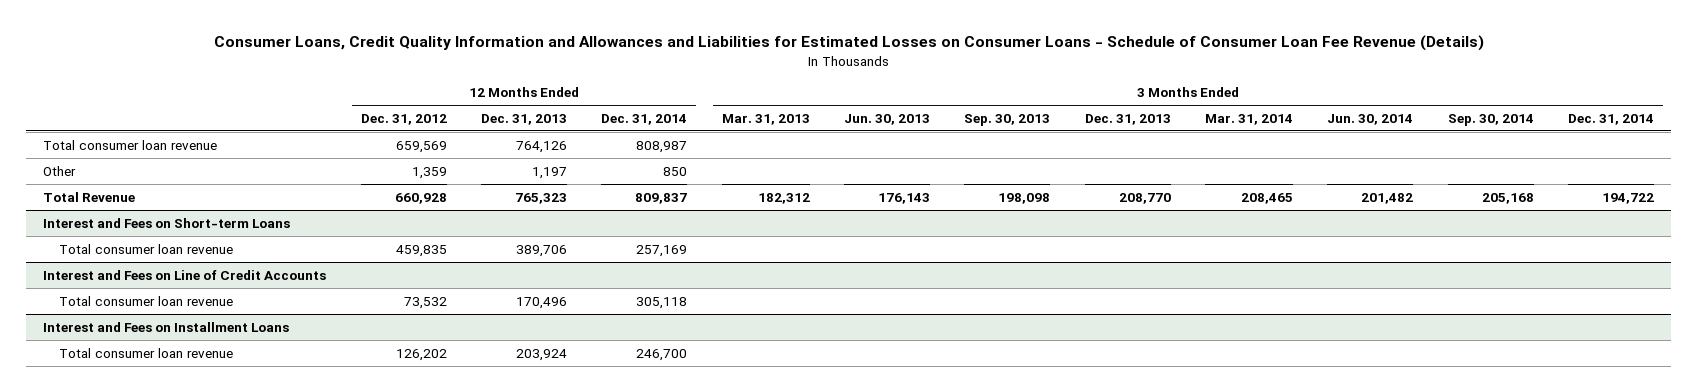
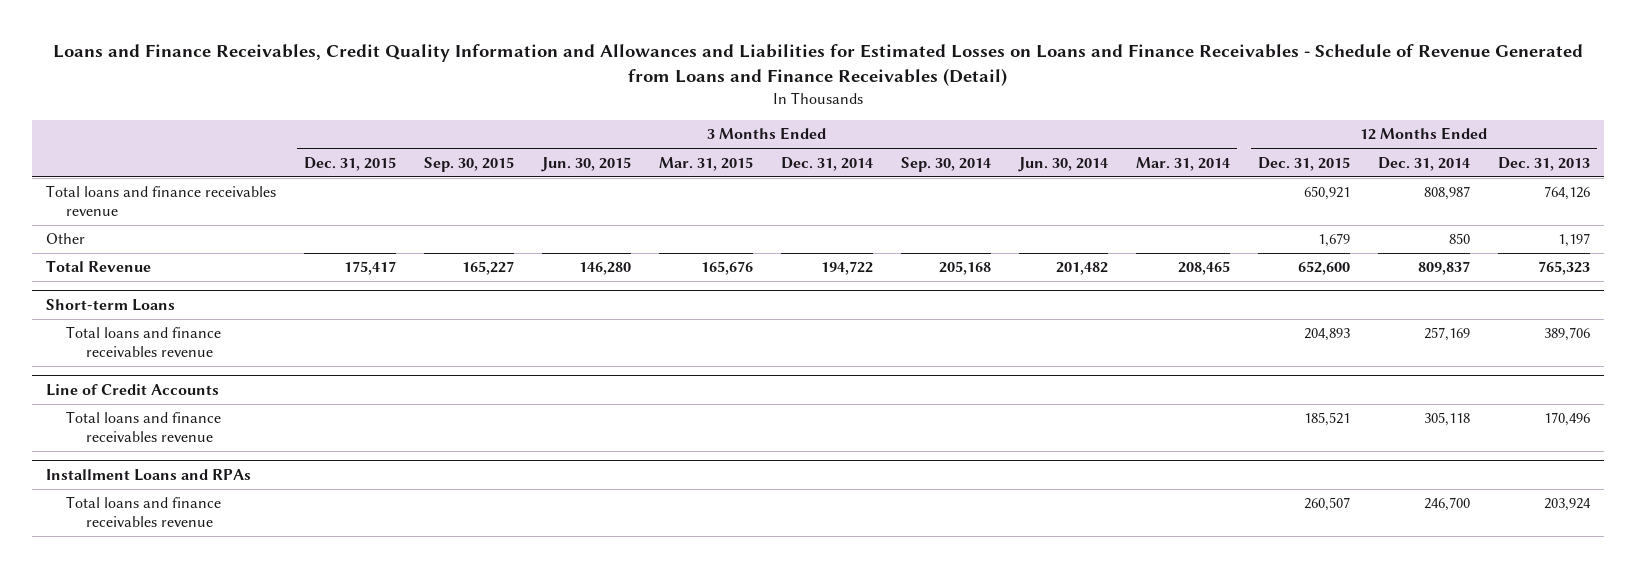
- Consumer Loans, Credit Quality Information and Allowances and Liabilities for Estimated Losses on Consumer Loans - Schedule of Consumer Loan Fee Revenue (Details)
+ Loans and Finance Receivables, Credit Quality Information and Allowances and Liabilities for Estimated Losses on Loans and Finance Receivables - Schedule of Revenue Generated from Loans and Finance Receivables (Detail)
- | 12 Months Ended Dec. 31, 2012 | 12 Months Ended Dec. 31, 2013 | 12 Months Ended Dec. 31, 2014 | 3 Months Ended Mar. 31, 2013 | 3 Months Ended Jun. 30, 2013 | 3 Months Ended Sep. 30, 2013 | 3 Months Ended Dec. 31, 2013 | 3 Months Ended Mar. 31, 2014 | 3 Months Ended Jun. 30, 2014 | 3 Months Ended Sep. 30, 2014 | 3 Months Ended Dec. 31, 2014
+ | 3 Months Ended Dec. 31, 2015 | 3 Months Ended Sep. 30, 2015 | 3 Months Ended Jun. 30, 2015 | 3 Months Ended Mar. 31, 2015 | 3 Months Ended Dec. 31, 2014 | 3 Months Ended Sep. 30, 2014 | 3 Months Ended Jun. 30, 2014 | 3 Months Ended Mar. 31, 2014 | 12 Months Ended Dec. 31, 2015 | 12 Months Ended Dec. 31, 2014 | 12 Months Ended Dec. 31, 2013
- Total consumer loan revenue | 659,569 | 764,126 | 808,987 | | | | | | | |
+ Total loans and finance receivables revenue | | | | | | | | | 650,921 | 808,987 | 764,126
- Interest and Fees on Short-term Loans
- Total consumer loan revenue | 459,835 | 389,706 | 257,169 | | | | | | | |
- Interest and Fees on Line of Credit Accounts
- Total consumer loan revenue | 73,532 | 170,496 | 305,118 | | | | | | | |
- Interest and Fees on Installment Loans
- Total consumer loan revenue | 126,202 | 203,924 | 246,700 | | | | | | | |
+ Short-term Loans
+ Total loans and finance receivables revenue | | | | | | | | | 204,893 | 257,169 | 389,706
+ Line of Credit Accounts
+ Total loans and finance receivables revenue | | | | | | | | | 185,521 | 305,118 | 170,496
+ Installment Loans and RPAs
+ Total loans and finance receivables revenue | | | | | | | | | 260,507 | 246,700 | 203,924

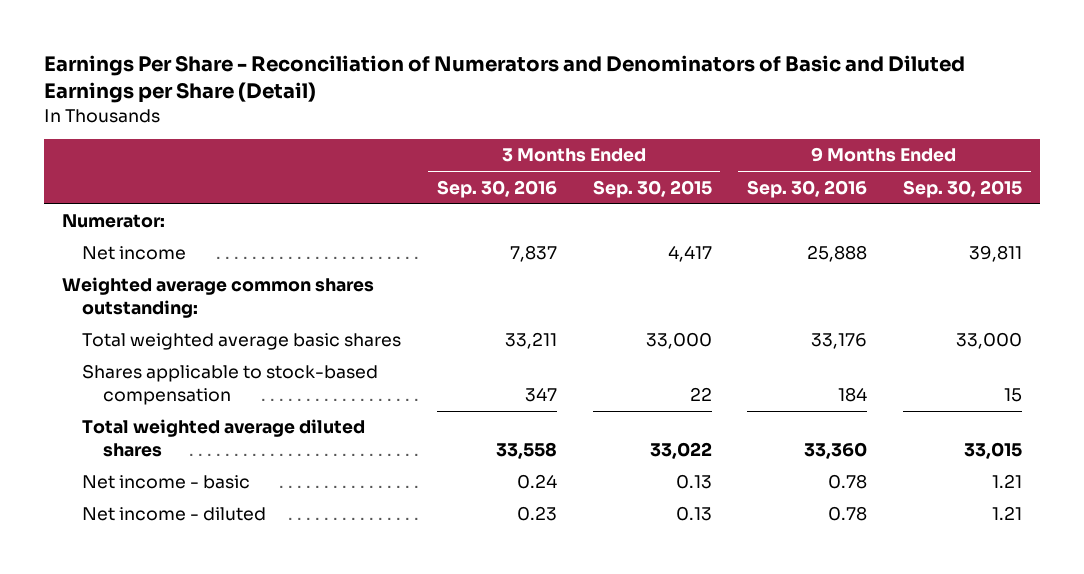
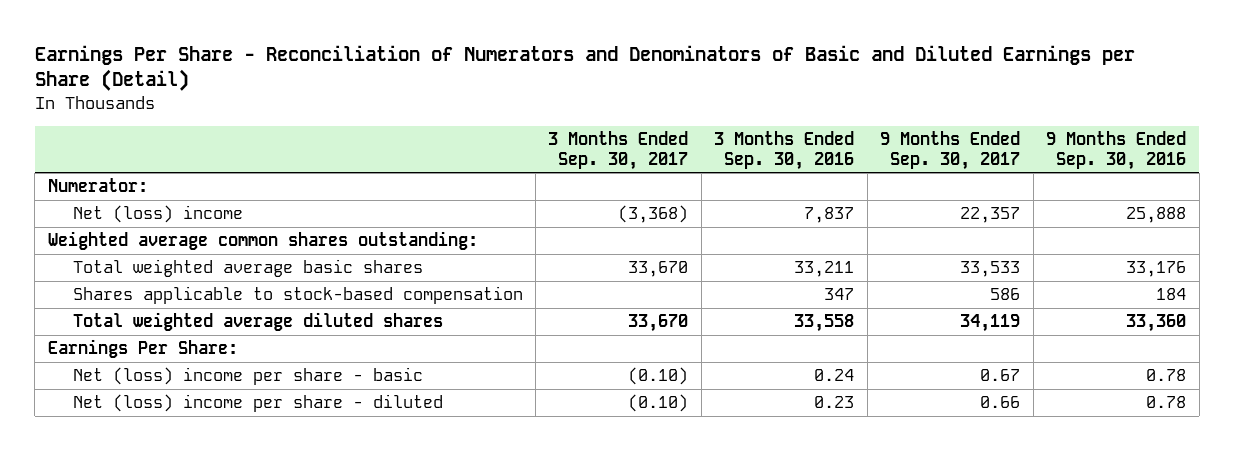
- | 3 Months Ended Sep. 30, 2016 | 3 Months Ended Sep. 30, 2015 | 9 Months Ended Sep. 30, 2016 | 9 Months Ended Sep. 30, 2015
+ | 3 Months Ended Sep. 30, 2017 | 3 Months Ended Sep. 30, 2016 | 9 Months Ended Sep. 30, 2017 | 9 Months Ended Sep. 30, 2016
- Net income | 7,837 | 4,417 | 25,888 | 39,811
+ Net (loss) income | (3,368) | 7,837 | 22,357 | 25,888
- Net income - basic | 0.24 | 0.13 | 0.78 | 1.21
- Net income - diluted | 0.23 | 0.13 | 0.78 | 1.21
+ Earnings Per Share:
+ Net (loss) income per share - basic | (0.10) | 0.24 | 0.67 | 0.78
+ Net (loss) income per share - diluted | (0.10) | 0.23 | 0.66 | 0.78

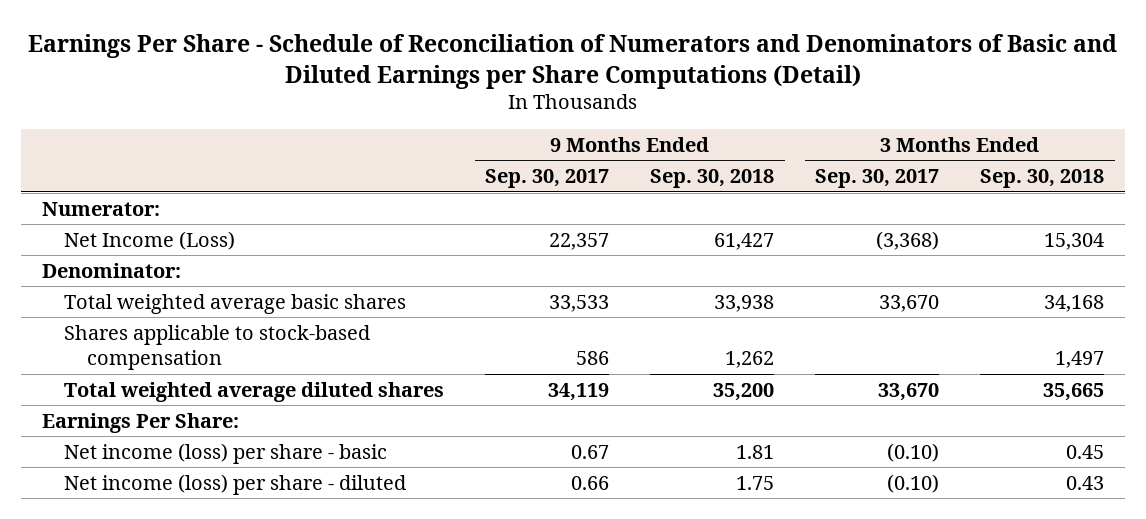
- Earnings Per Share - Reconciliation of Numerators and Denominators of Basic and Diluted Earnings per Share (Detail)
+ Earnings Per Share - Schedule of Reconciliation of Numerators and Denominators of Basic and Diluted Earnings per Share Computations (Detail)
- | 3 Months Ended Sep. 30, 2017 | 3 Months Ended Sep. 30, 2016 | 9 Months Ended Sep. 30, 2017 | 9 Months Ended Sep. 30, 2016
+ | 9 Months Ended Sep. 30, 2017 | 9 Months Ended Sep. 30, 2018 | 3 Months Ended Sep. 30, 2017 | 3 Months Ended Sep. 30, 2018
- Net (loss) income | (3,368) | 7,837 | 22,357 | 25,888
- Weighted average common shares outstanding:
+ Net Income (Loss) | 22,357 | 61,427 | (3,368) | 15,304
+ Denominator:
- Net (loss) income per share - basic | (0.10) | 0.24 | 0.67 | 0.78
- Net (loss) income per share - diluted | (0.10) | 0.23 | 0.66 | 0.78
+ Net income (loss) per share - basic | 0.67 | 1.81 | (0.10) | 0.45
+ Net income (loss) per share - diluted | 0.66 | 1.75 | (0.10) | 0.43

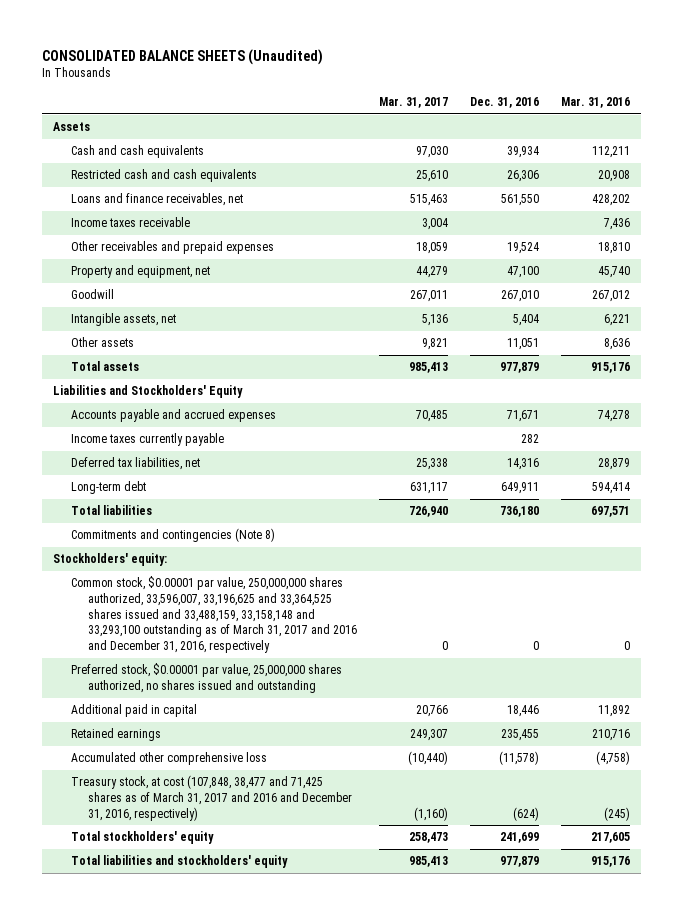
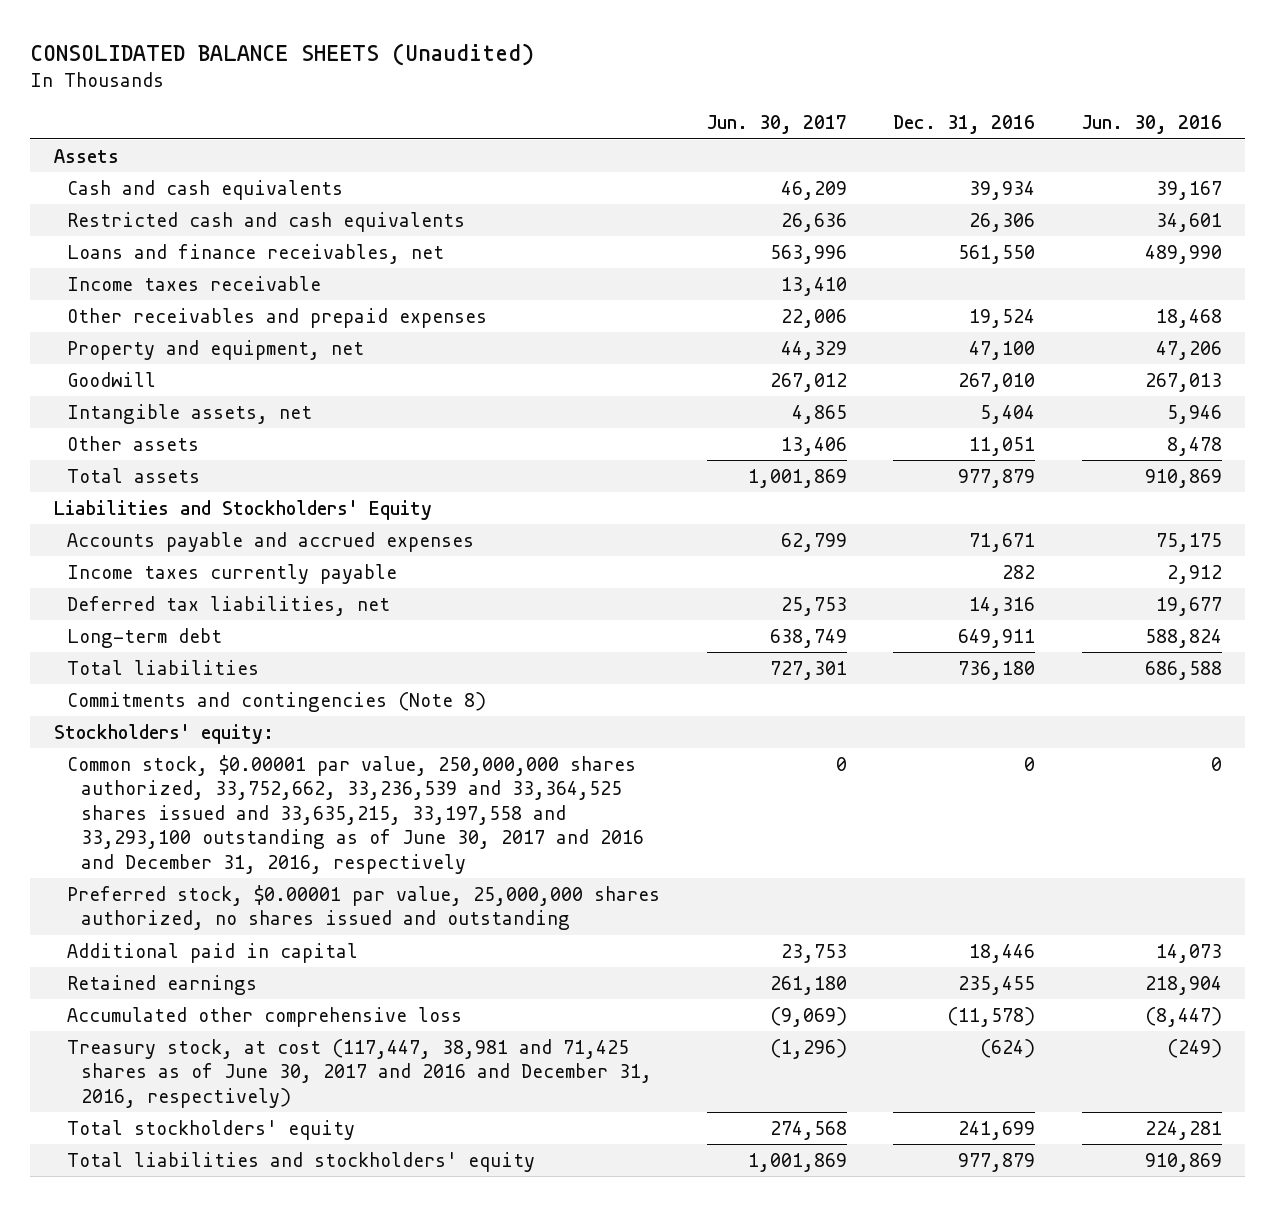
- | Mar. 31, 2017 | Dec. 31, 2016 | Mar. 31, 2016
+ | Jun. 30, 2017 | Dec. 31, 2016 | Jun. 30, 2016
- Common stock, $0.00001 par value, 250,000,000 shares authorized, 33,596,007, 33,196,625 and 33,364,525 shares issued and 33,488,159, 33,158,148 and 33,293,100 outstanding as of March 31, 2017 and 2016 and December 31, 2016, respectively | 0 | 0 | 0
+ Common stock, $0.00001 par value, 250,000,000 shares authorized, 33,752,662, 33,236,539 and 33,364,525 shares issued and 33,635,215, 33,197,558 and 33,293,100 outstanding as of June 30, 2017 and 2016 and December 31, 2016, respectively | 0 | 0 | 0
- Treasury stock, at cost (107,848, 38,477 and 71,425 shares as of March 31, 2017 and 2016 and December 31, 2016, respectively) | (1,160) | (624) | (245)
+ Treasury stock, at cost (117,447, 38,981 and 71,425 shares as of June 30, 2017 and 2016 and December 31, 2016, respectively) | (1,296) | (624) | (249)

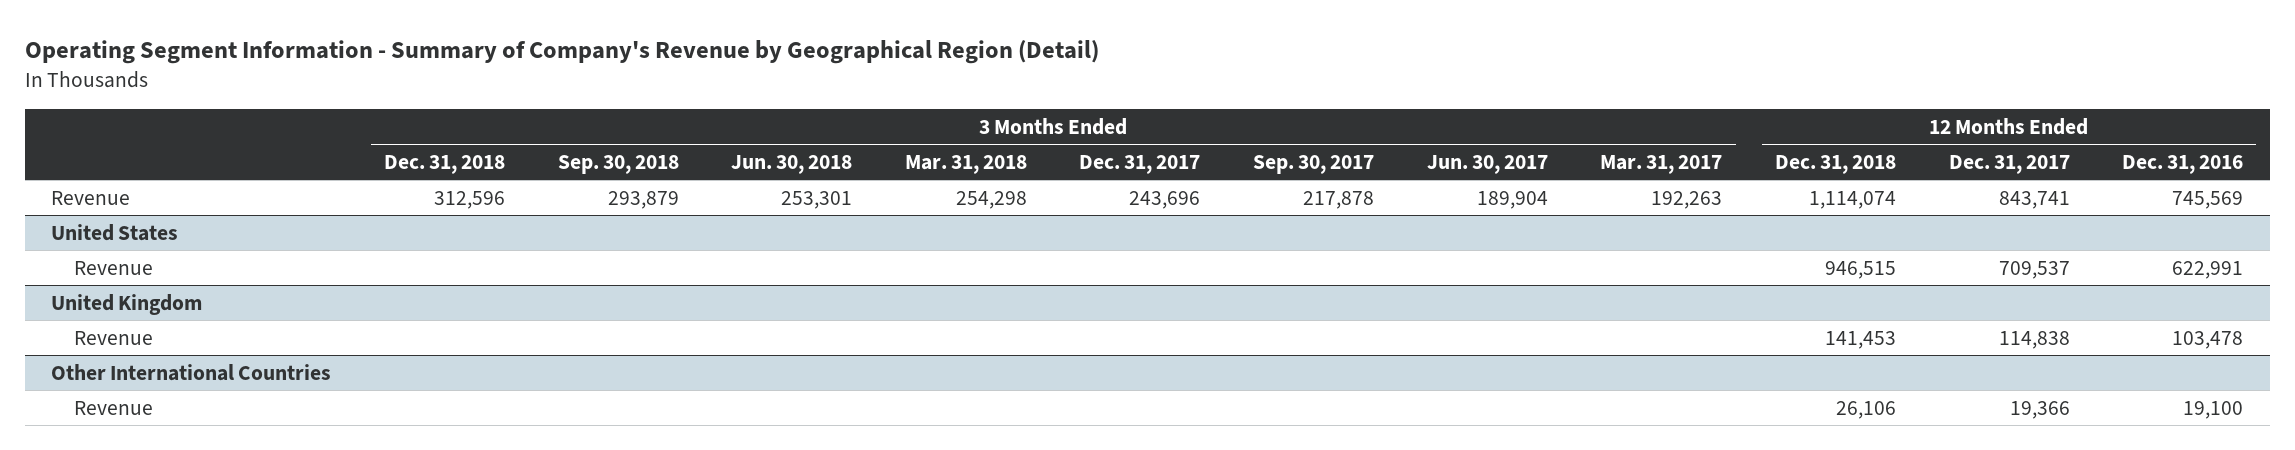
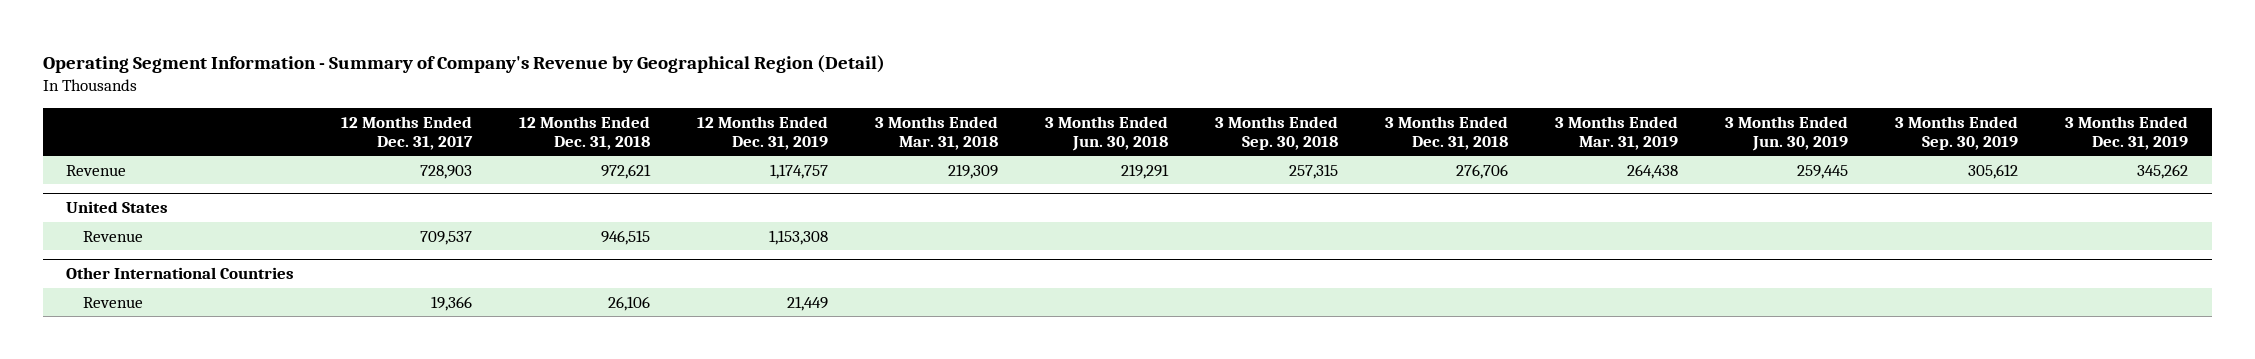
- | 3 Months Ended Dec. 31, 2018 | 3 Months Ended Sep. 30, 2018 | 3 Months Ended Jun. 30, 2018 | 3 Months Ended Mar. 31, 2018 | 3 Months Ended Dec. 31, 2017 | 3 Months Ended Sep. 30, 2017 | 3 Months Ended Jun. 30, 2017 | 3 Months Ended Mar. 31, 2017 | 12 Months Ended Dec. 31, 2018 | 12 Months Ended Dec. 31, 2017 | 12 Months Ended Dec. 31, 2016
+ | 12 Months Ended Dec. 31, 2017 | 12 Months Ended Dec. 31, 2018 | 12 Months Ended Dec. 31, 2019 | 3 Months Ended Mar. 31, 2018 | 3 Months Ended Jun. 30, 2018 | 3 Months Ended Sep. 30, 2018 | 3 Months Ended Dec. 31, 2018 | 3 Months Ended Mar. 31, 2019 | 3 Months Ended Jun. 30, 2019 | 3 Months Ended Sep. 30, 2019 | 3 Months Ended Dec. 31, 2019
- Revenue | 312,596 | 293,879 | 253,301 | 254,298 | 243,696 | 217,878 | 189,904 | 192,263 | 1,114,074 | 843,741 | 745,569
+ Revenue | 728,903 | 972,621 | 1,174,757 | 219,309 | 219,291 | 257,315 | 276,706 | 264,438 | 259,445 | 305,612 | 345,262
- United Kingdom
- Revenue | | | | | | | | | 141,453 | 114,838 | 103,478

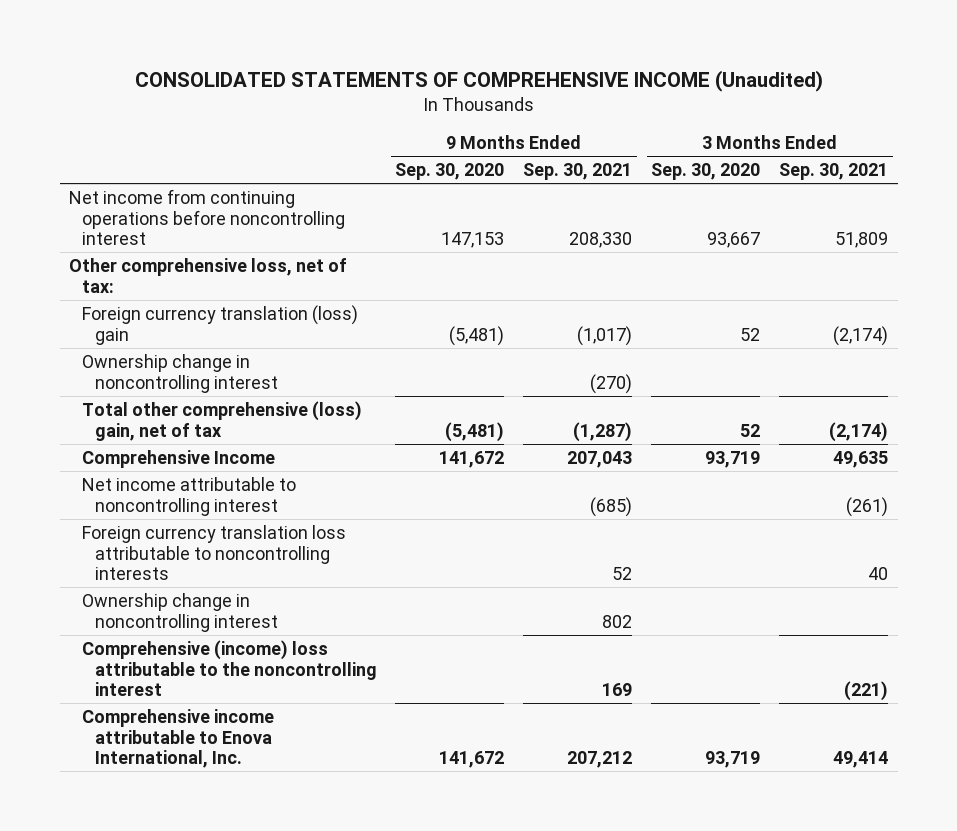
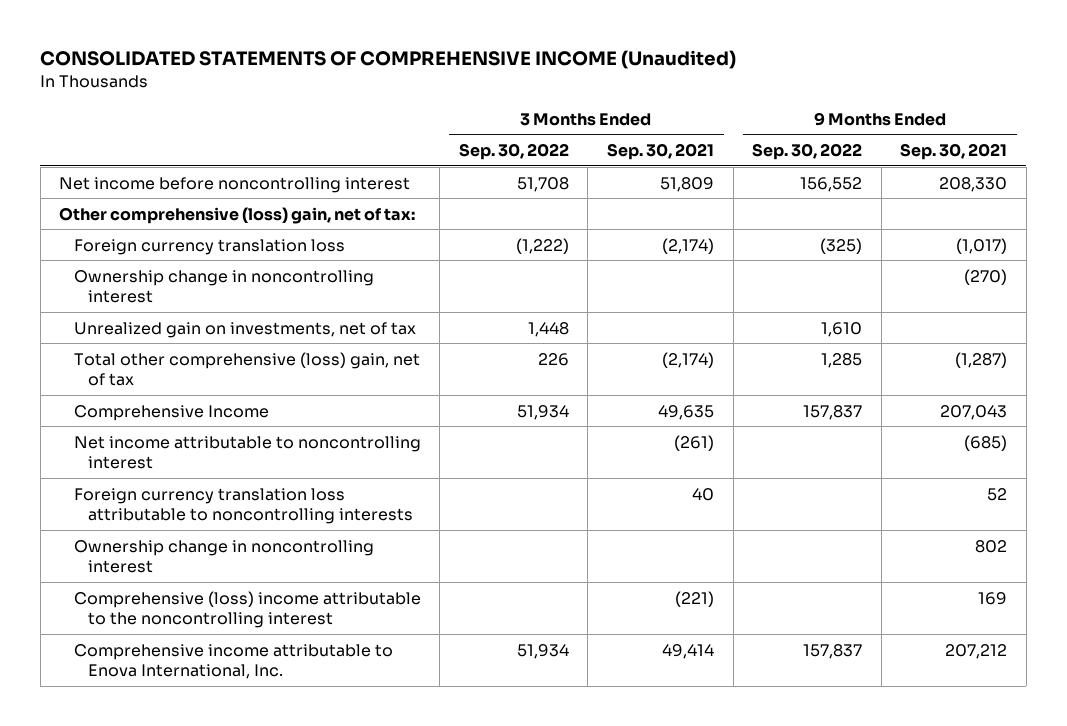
- | 9 Months Ended Sep. 30, 2020 | 9 Months Ended Sep. 30, 2021 | 3 Months Ended Sep. 30, 2020 | 3 Months Ended Sep. 30, 2021
+ | 3 Months Ended Sep. 30, 2022 | 3 Months Ended Sep. 30, 2021 | 9 Months Ended Sep. 30, 2022 | 9 Months Ended Sep. 30, 2021
- Net income from continuing operations before noncontrolling interest | 147,153 | 208,330 | 93,667 | 51,809
- Other comprehensive loss, net of tax:
- Foreign currency translation (loss) gain | (5,481) | (1,017) | 52 | (2,174)
+ Net income before noncontrolling interest | 51,708 | 51,809 | 156,552 | 208,330
+ Other comprehensive (loss) gain, net of tax:
+ Foreign currency translation loss | (1,222) | (2,174) | (325) | (1,017)
+ Unrealized gain on investments, net of tax | 1,448 | | 1,610 |
- Comprehensive (income) loss attributable to the noncontrolling interest | | 169 | | (221)
+ Comprehensive (loss) income attributable to the noncontrolling interest | | (221) | | 169

